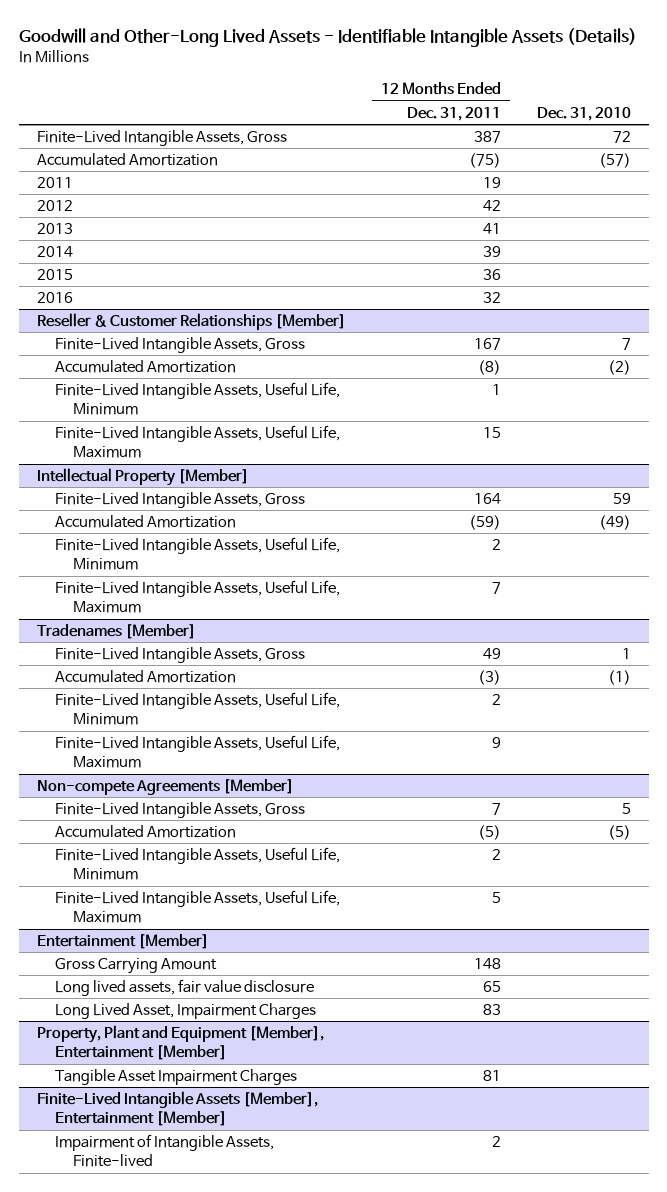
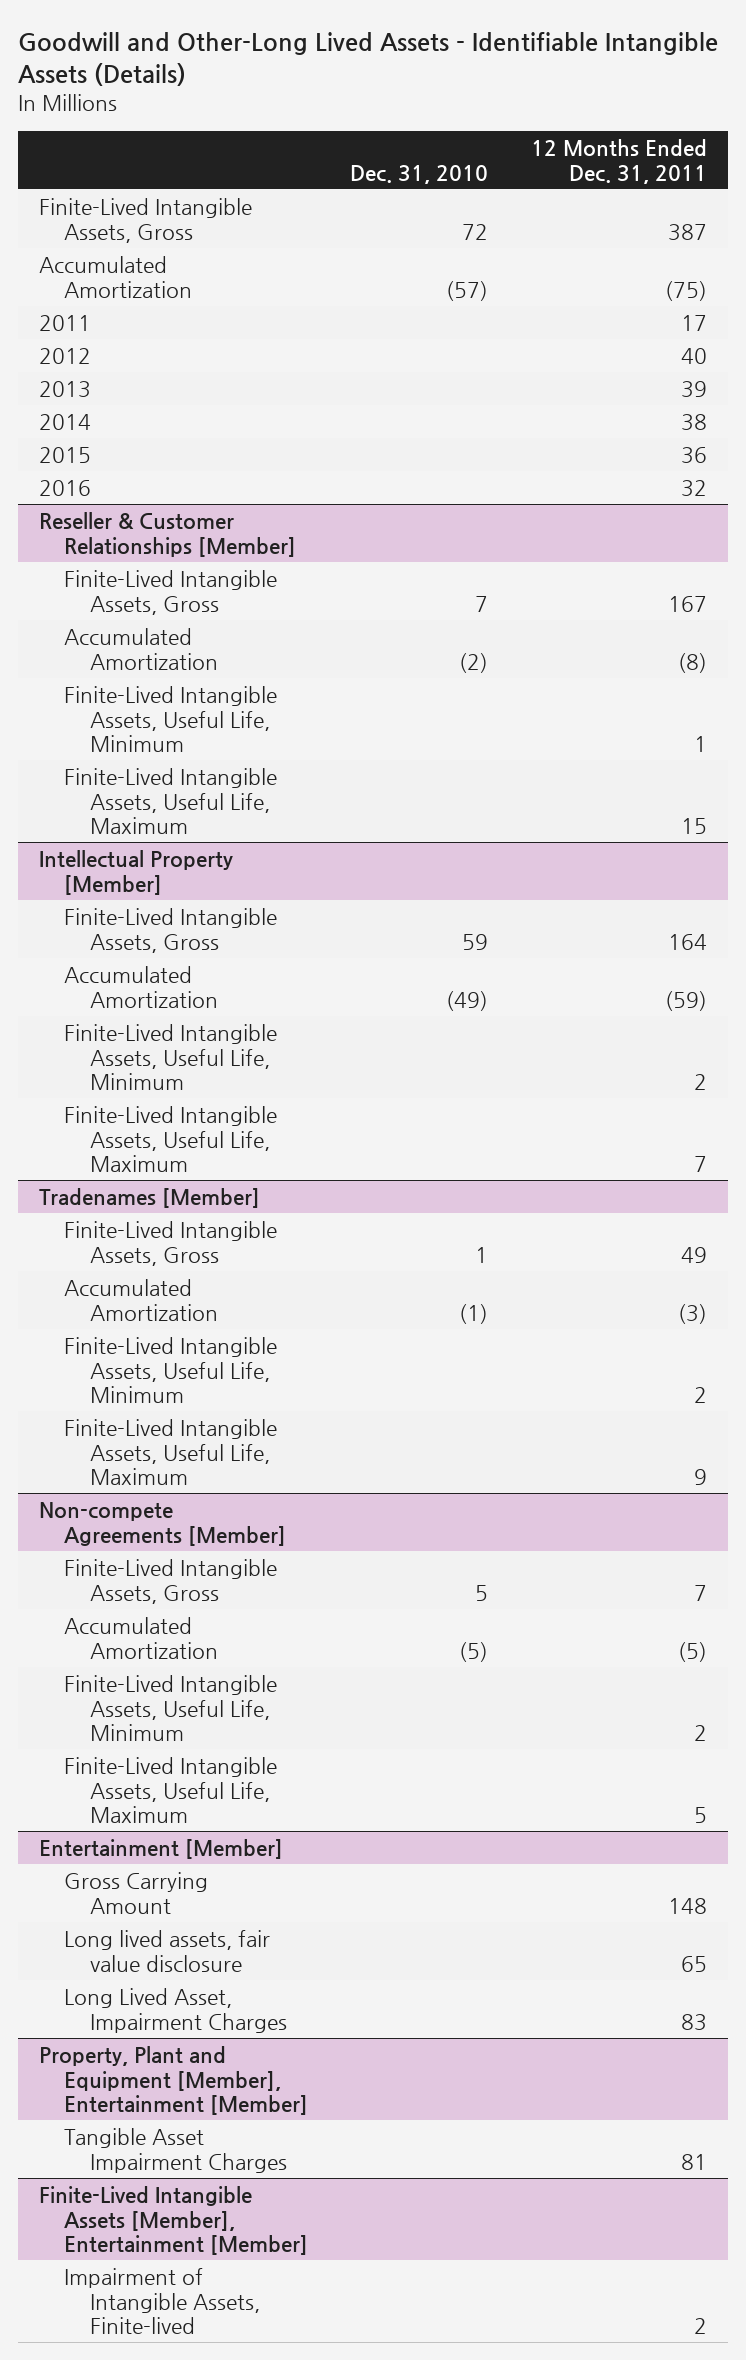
- | 12 Months Ended Dec. 31, 2011 | Dec. 31, 2010
+ | Dec. 31, 2010 | 12 Months Ended Dec. 31, 2011
- 2011 | 19 |
- 2012 | 42 |
- 2013 | 41 |
- 2014 | 39 |
+ 2011 | | 17
+ 2012 | | 40
+ 2013 | | 39
+ 2014 | | 38

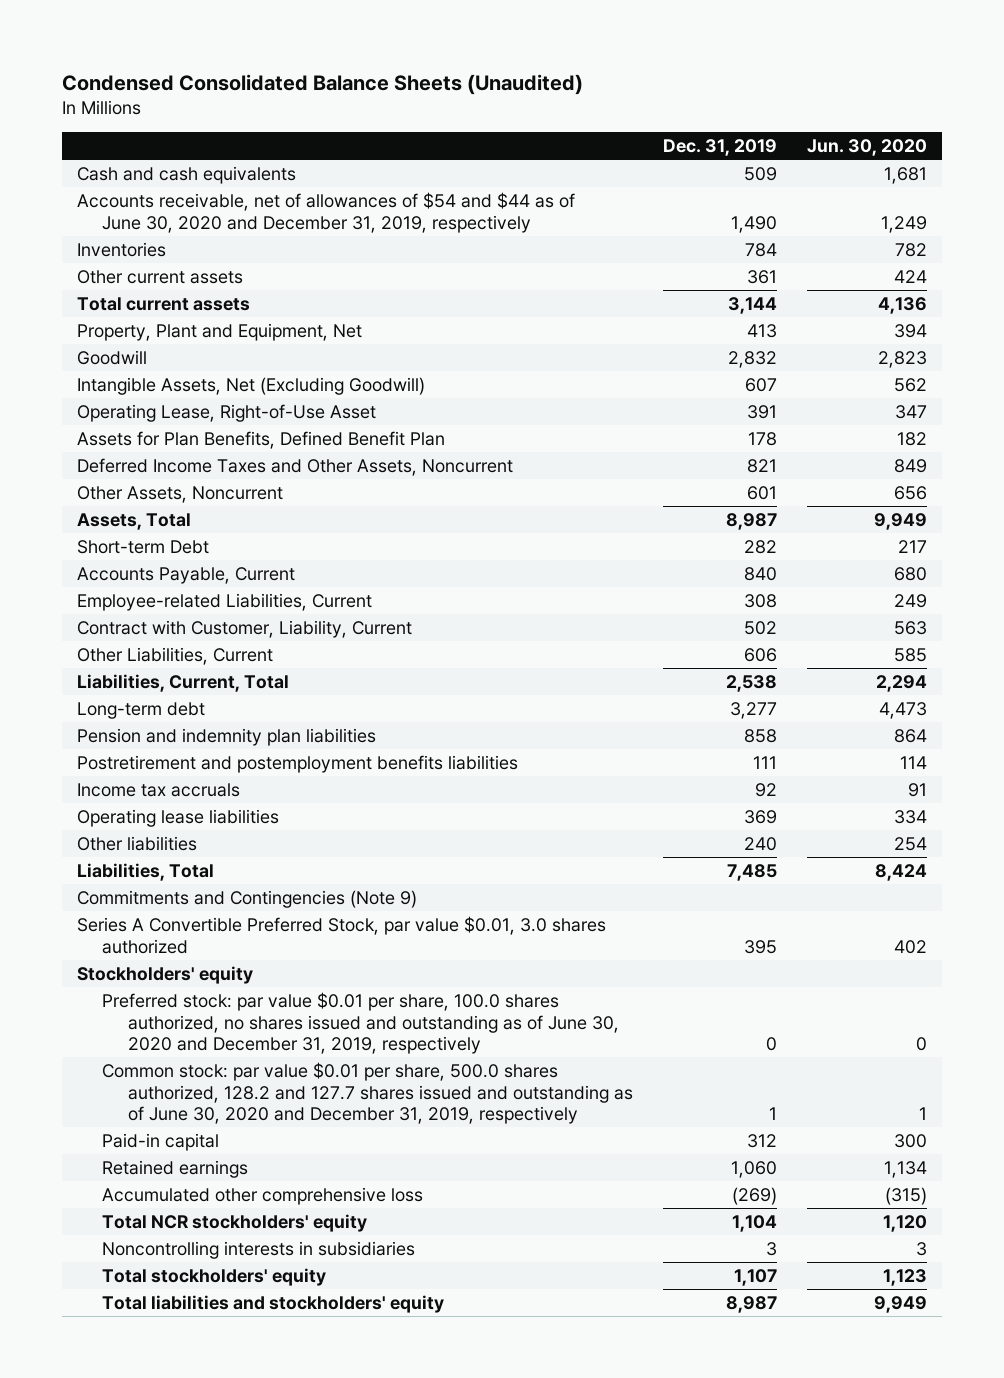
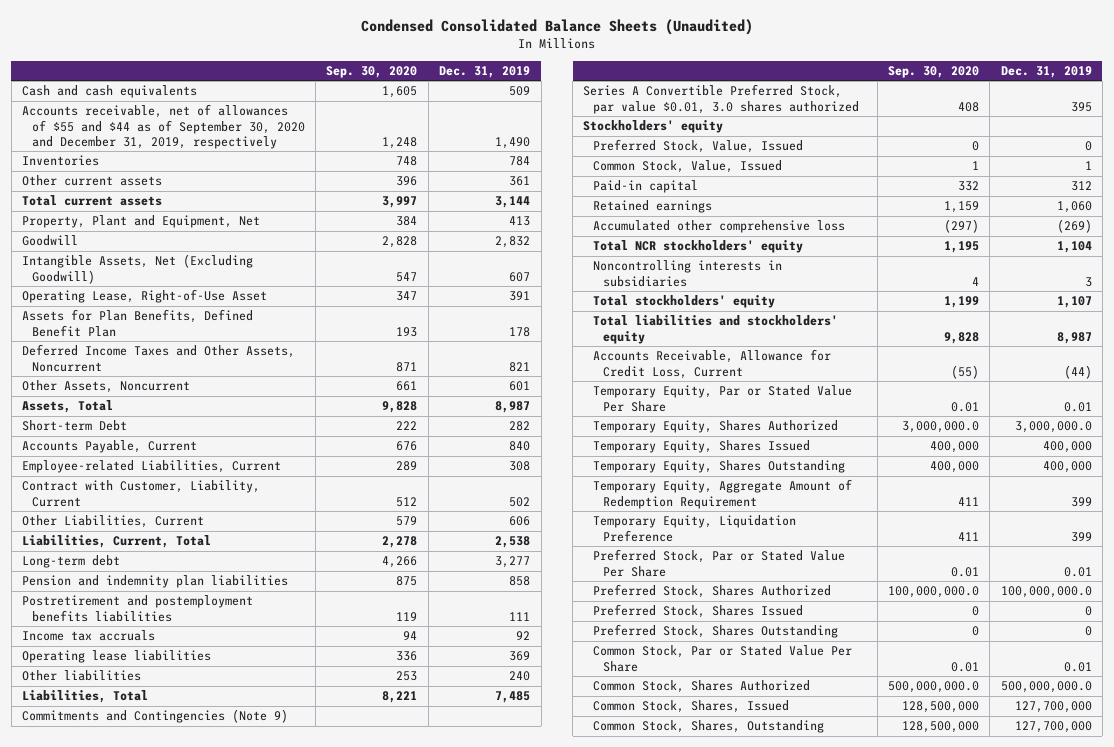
- | Dec. 31, 2019 | Jun. 30, 2020
+ | Sep. 30, 2020 | Dec. 31, 2019
- Accounts receivable, net of allowances of $54 and $44 as of June 30, 2020 and December 31, 2019, respectively | 1,490 | 1,249
+ Accounts receivable, net of allowances of $55 and $44 as of September 30, 2020 and December 31, 2019, respectively | 1,248 | 1,490
- Preferred stock: par value $0.01 per share, 100.0 shares authorized, no shares issued and outstanding as of June 30, 2020 and December 31, 2019, respectively | 0 | 0
- Common stock: par value $0.01 per share, 500.0 shares authorized, 128.2 and 127.7 shares issued and outstanding as of June 30, 2020 and December 31, 2019, respectively | 1 | 1
+ Preferred Stock, Value, Issued | 0 | 0
+ Common Stock, Value, Issued | 1 | 1
+ Accounts Receivable, Allowance for Credit Loss, Current | (55) | (44)
+ Temporary Equity, Par or Stated Value Per Share | 0.01 | 0.01
+ Temporary Equity, Shares Authorized | 3,000,000.0 | 3,000,000.0
+ Temporary Equity, Shares Issued | 400,000 | 400,000
+ Temporary Equity, Shares Outstanding | 400,000 | 400,000
+ Temporary Equity, Aggregate Amount of Redemption Requirement | 411 | 399
+ Temporary Equity, Liquidation Preference | 411 | 399
+ Preferred Stock, Par or Stated Value Per Share | 0.01 | 0.01
+ Preferred Stock, Shares Authorized | 100,000,000.0 | 100,000,000.0
+ Preferred Stock, Shares Issued | 0 | 0
+ Preferred Stock, Shares Outstanding | 0 | 0
+ Common Stock, Par or Stated Value Per Share | 0.01 | 0.01
+ Common Stock, Shares Authorized | 500,000,000.0 | 500,000,000.0
+ Common Stock, Shares, Issued | 128,500,000 | 127,700,000
+ Common Stock, Shares, Outstanding | 128,500,000 | 127,700,000

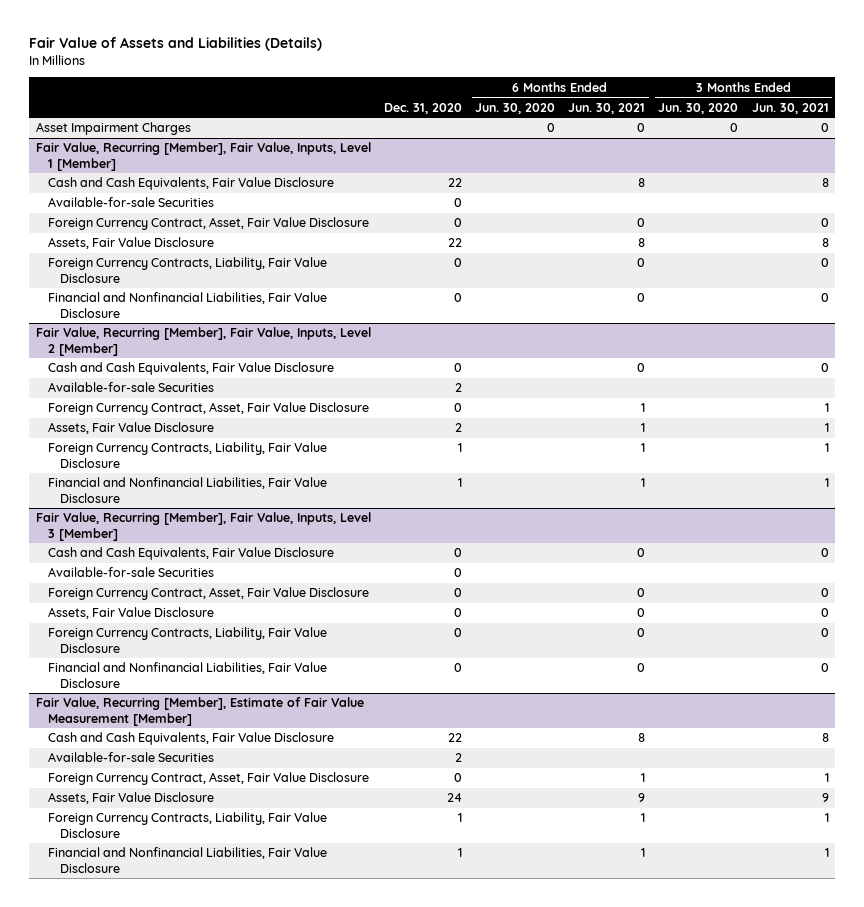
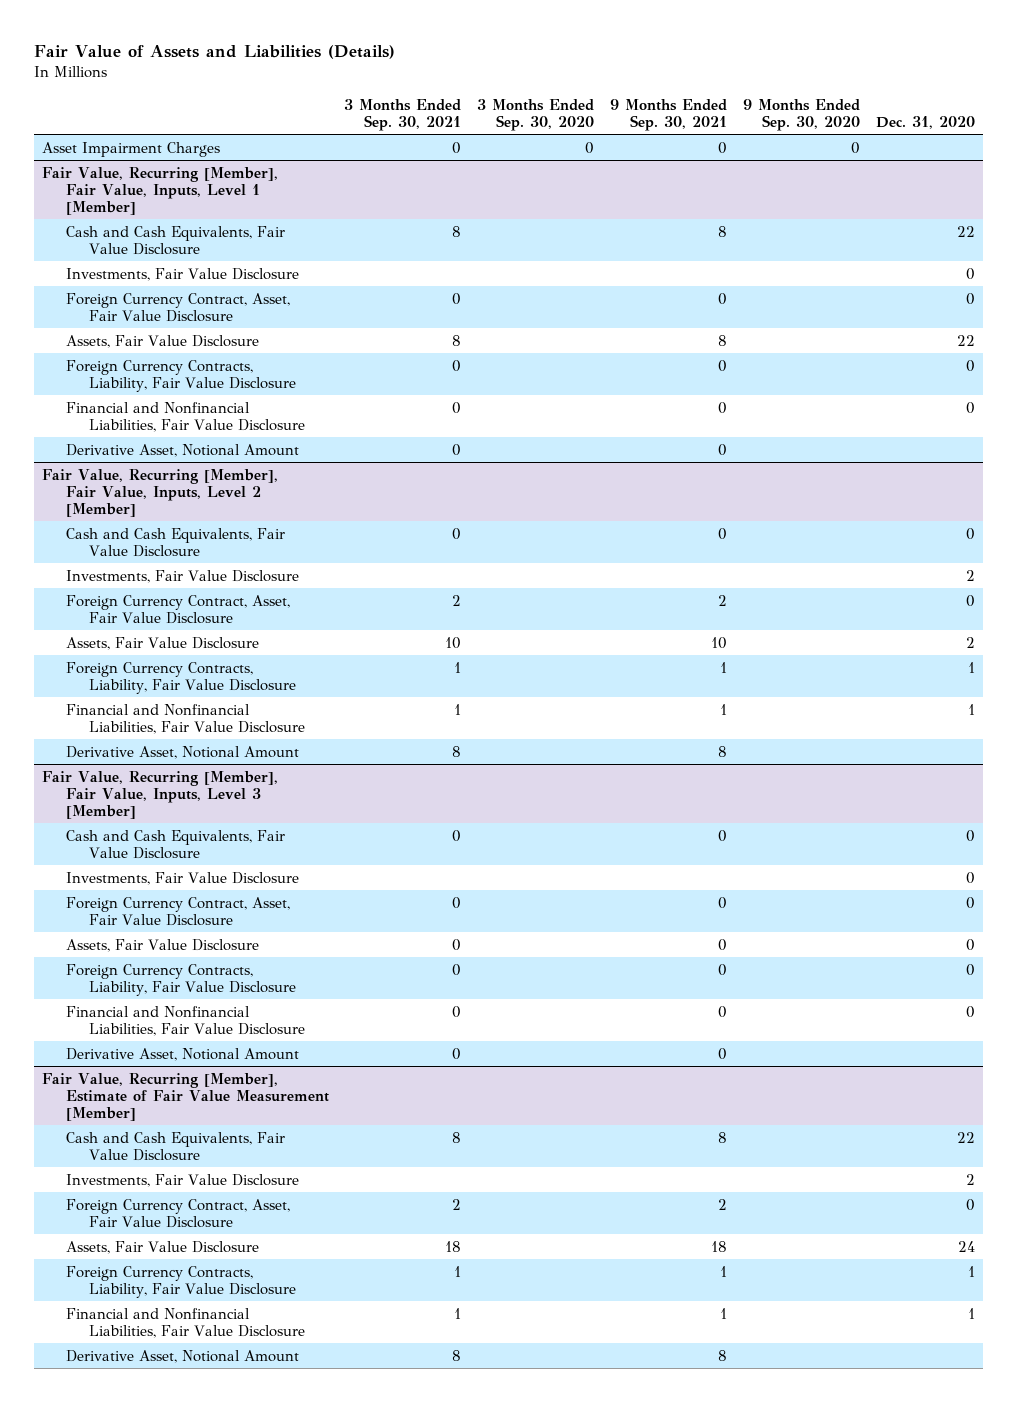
- | Dec. 31, 2020 | 6 Months Ended Jun. 30, 2020 | 6 Months Ended Jun. 30, 2021 | 3 Months Ended Jun. 30, 2020 | 3 Months Ended Jun. 30, 2021
+ | 3 Months Ended Sep. 30, 2021 | 3 Months Ended Sep. 30, 2020 | 9 Months Ended Sep. 30, 2021 | 9 Months Ended Sep. 30, 2020 | Dec. 31, 2020
@ Fair Value, Recurring [Member], Fair Value, Inputs, Level 1 [Member]
- Available-for-sale Securities | 0 | | | |
+ Investments, Fair Value Disclosure | | | | | 0
+ Derivative Asset, Notional Amount | 0 | | 0 | |
@ Fair Value, Recurring [Member], Fair Value, Inputs, Level 2 [Member]
- Available-for-sale Securities | 2 | | | |
+ Investments, Fair Value Disclosure | | | | | 2
+ Derivative Asset, Notional Amount | 8 | | 8 | |
@ Fair Value, Recurring [Member], Fair Value, Inputs, Level 3 [Member]
- Available-for-sale Securities | 0 | | | |
+ Investments, Fair Value Disclosure | | | | | 0
+ Derivative Asset, Notional Amount | 0 | | 0 | |
@ Fair Value, Recurring [Member], Estimate of Fair Value Measurement [Member]
- Available-for-sale Securities | 2 | | | |
+ Investments, Fair Value Disclosure | | | | | 2
+ Derivative Asset, Notional Amount | 8 | | 8 | |

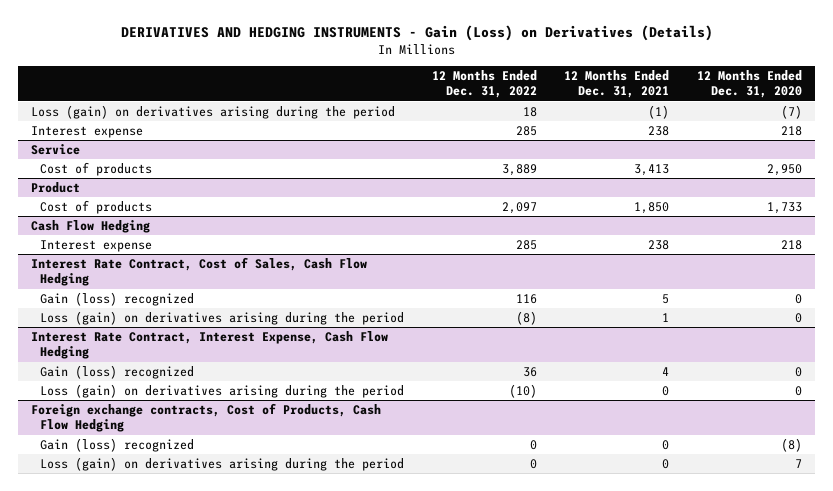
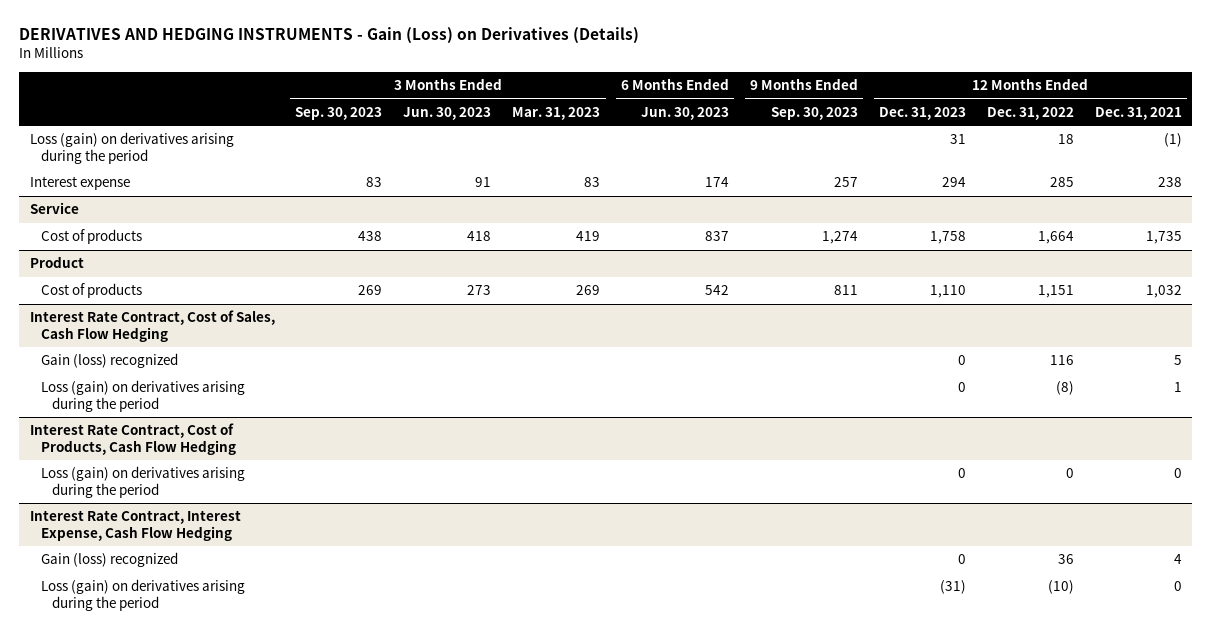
- | 12 Months Ended Dec. 31, 2022 | 12 Months Ended Dec. 31, 2021 | 12 Months Ended Dec. 31, 2020
+ | 3 Months Ended Sep. 30, 2023 | 3 Months Ended Jun. 30, 2023 | 3 Months Ended Mar. 31, 2023 | 6 Months Ended Jun. 30, 2023 | 9 Months Ended Sep. 30, 2023 | 12 Months Ended Dec. 31, 2023 | 12 Months Ended Dec. 31, 2022 | 12 Months Ended Dec. 31, 2021
@ Service
- Cost of products | 3,889 | 3,413 | 2,950
+ Cost of products | 438 | 418 | 419 | 837 | 1,274 | 1,758 | 1,664 | 1,735
@ Product
- Cost of products | 2,097 | 1,850 | 1,733
- Cash Flow Hedging
- Interest expense | 285 | 238 | 218
@ Product
+ Cost of products | 269 | 273 | 269 | 542 | 811 | 1,110 | 1,151 | 1,032
+ Interest Rate Contract, Cost of Products, Cash Flow Hedging
+ Loss (gain) on derivatives arising during the period | | | | | | 0 | 0 | 0
- Foreign exchange contracts, Cost of Products, Cash Flow Hedging
- Gain (loss) recognized | 0 | 0 | (8)
- Loss (gain) on derivatives arising during the period | 0 | 0 | 7

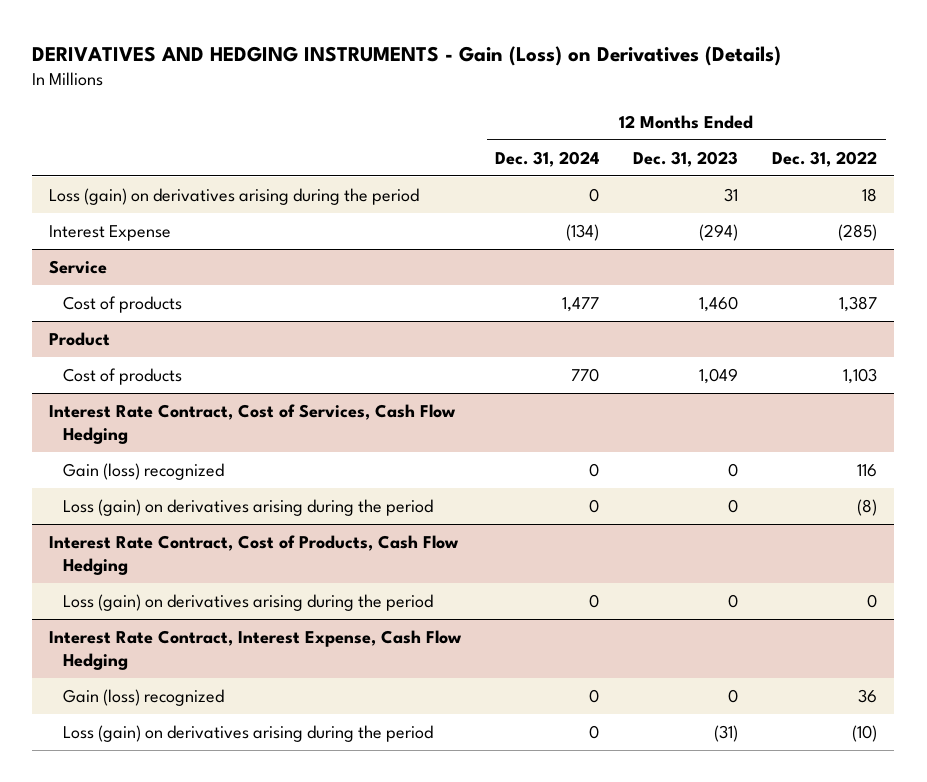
- | 3 Months Ended Sep. 30, 2023 | 3 Months Ended Jun. 30, 2023 | 3 Months Ended Mar. 31, 2023 | 6 Months Ended Jun. 30, 2023 | 9 Months Ended Sep. 30, 2023 | 12 Months Ended Dec. 31, 2023 | 12 Months Ended Dec. 31, 2022 | 12 Months Ended Dec. 31, 2021
+ | 12 Months Ended Dec. 31, 2024 | 12 Months Ended Dec. 31, 2023 | 12 Months Ended Dec. 31, 2022
- Interest expense | 83 | 91 | 83 | 174 | 257 | 294 | 285 | 238
+ Interest Expense | (134) | (294) | (285)
@ Service
- Cost of products | 438 | 418 | 419 | 837 | 1,274 | 1,758 | 1,664 | 1,735
+ Cost of products | 1,477 | 1,460 | 1,387
@ Product
- Cost of products | 269 | 273 | 269 | 542 | 811 | 1,110 | 1,151 | 1,032
- Interest Rate Contract, Cost of Sales, Cash Flow Hedging
@ Product
+ Cost of products | 770 | 1,049 | 1,103
+ Interest Rate Contract, Cost of Services, Cash Flow Hedging

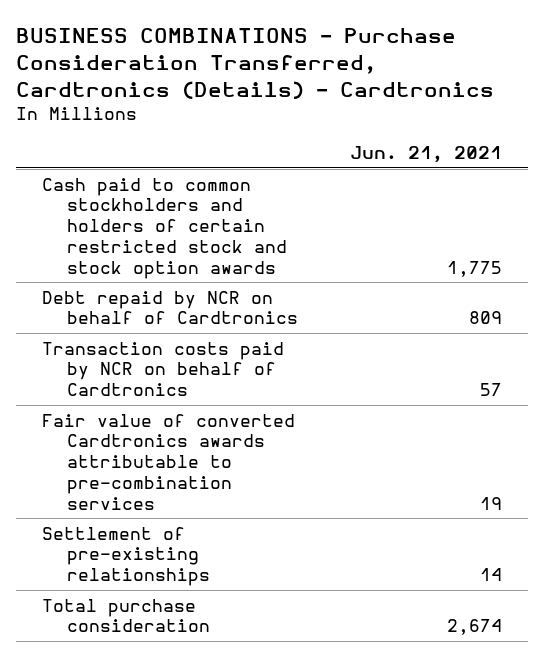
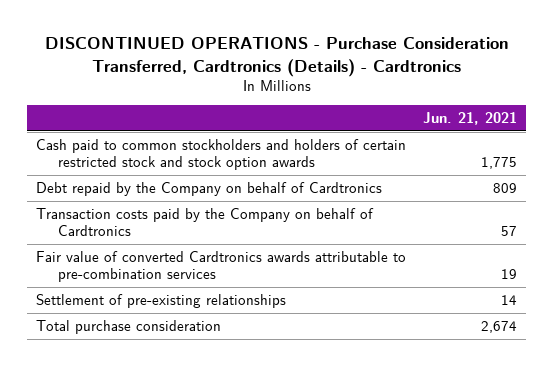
- BUSINESS COMBINATIONS - Purchase Consideration Transferred, Cardtronics (Details) - Cardtronics
+ DISCONTINUED OPERATIONS - Purchase Consideration Transferred, Cardtronics (Details) - Cardtronics
- Debt repaid by NCR on behalf of Cardtronics | 809
- Transaction costs paid by NCR on behalf of Cardtronics | 57
+ Debt repaid by the Company on behalf of Cardtronics | 809
+ Transaction costs paid by the Company on behalf of Cardtronics | 57

